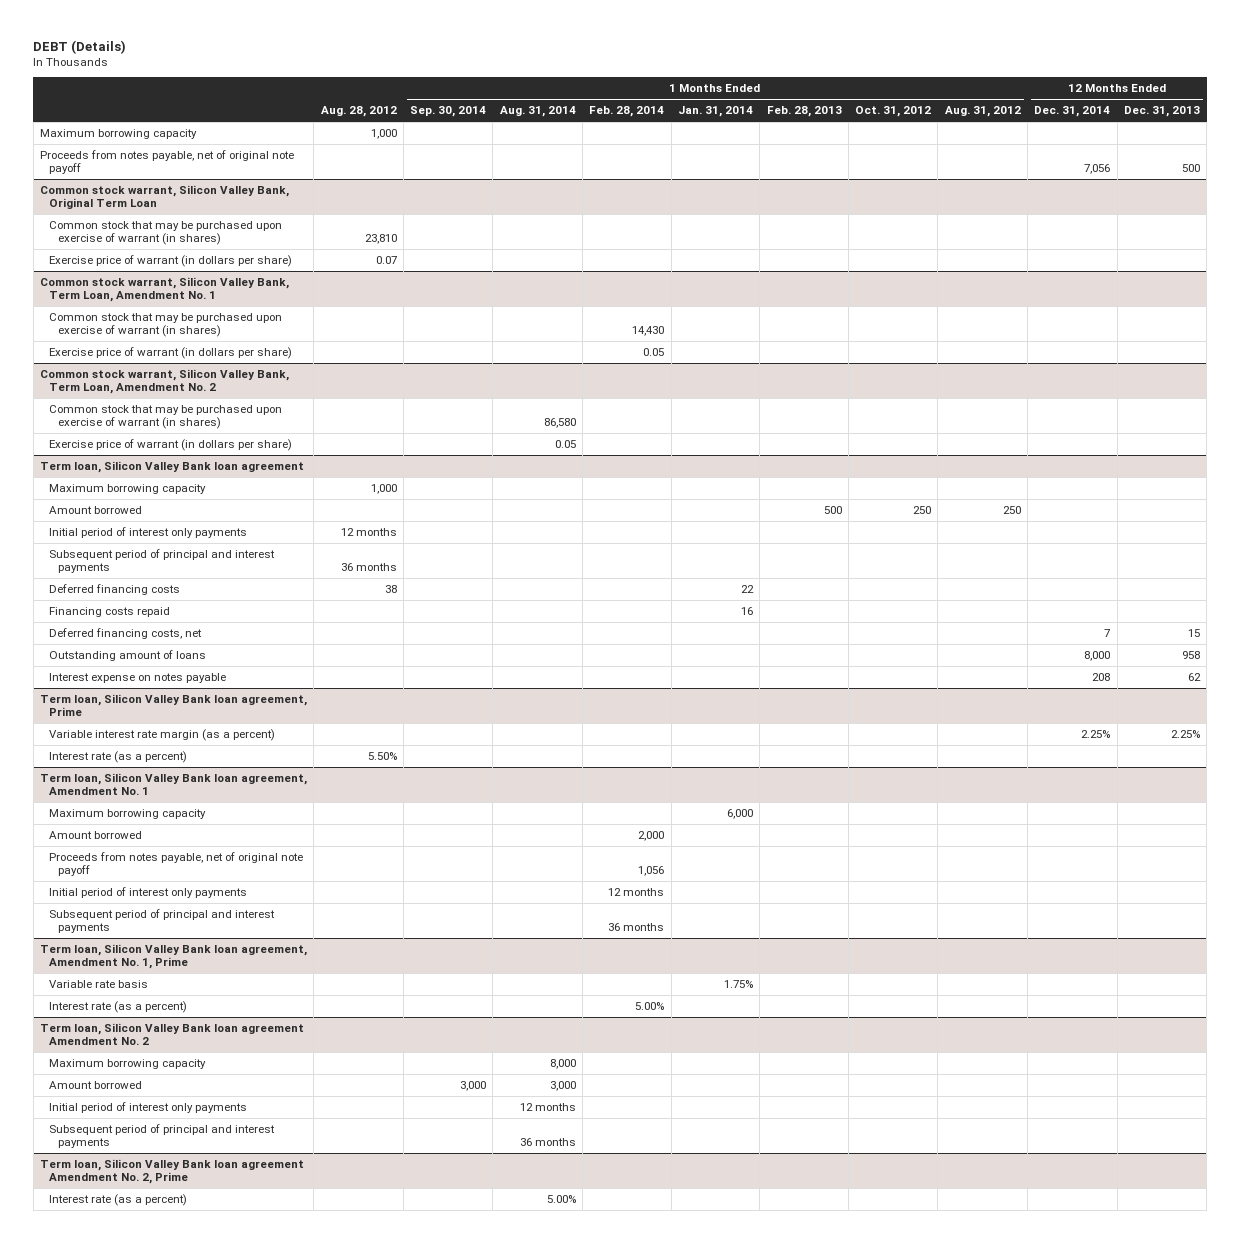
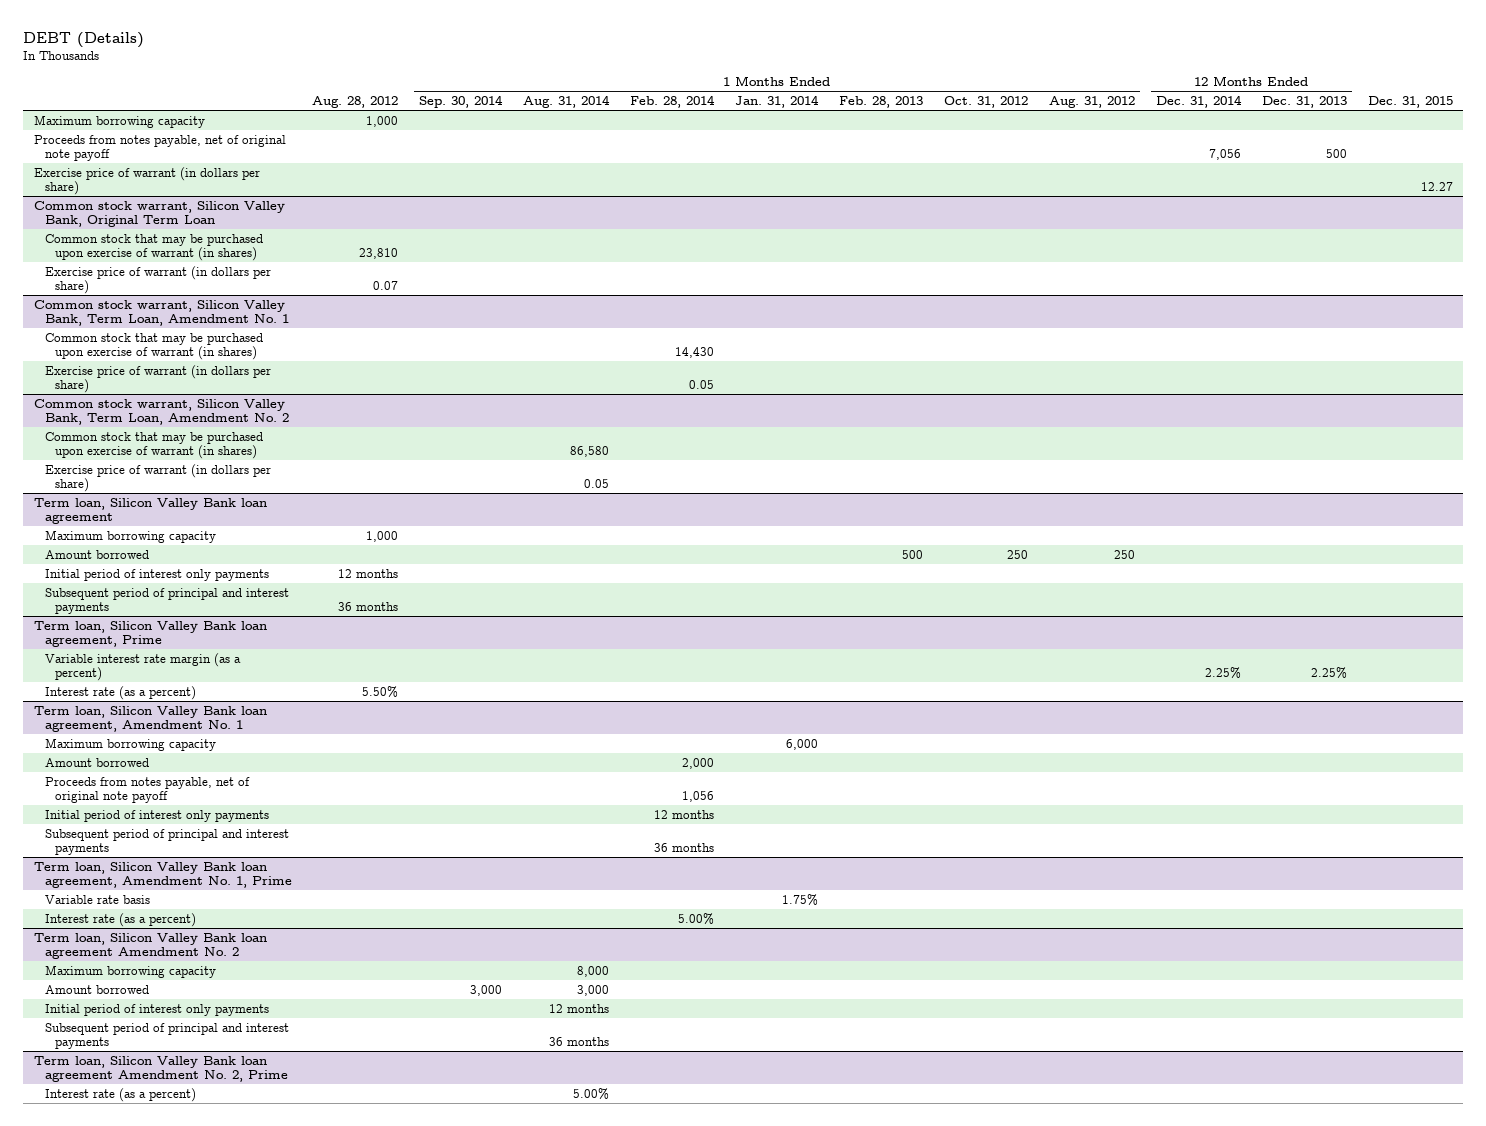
- | Aug. 28, 2012 | 1 Months Ended Sep. 30, 2014 | 1 Months Ended Aug. 31, 2014 | 1 Months Ended Feb. 28, 2014 | 1 Months Ended Jan. 31, 2014 | 1 Months Ended Feb. 28, 2013 | 1 Months Ended Oct. 31, 2012 | 1 Months Ended Aug. 31, 2012 | 12 Months Ended Dec. 31, 2014 | 12 Months Ended Dec. 31, 2013
+ | Aug. 28, 2012 | 1 Months Ended Sep. 30, 2014 | 1 Months Ended Aug. 31, 2014 | 1 Months Ended Feb. 28, 2014 | 1 Months Ended Jan. 31, 2014 | 1 Months Ended Feb. 28, 2013 | 1 Months Ended Oct. 31, 2012 | 1 Months Ended Aug. 31, 2012 | 12 Months Ended Dec. 31, 2014 | 12 Months Ended Dec. 31, 2013 | Dec. 31, 2015
+ Exercise price of warrant (in dollars per share) | | | | | | | | | | | 12.27
@ Term loan, Silicon Valley Bank loan agreement
- Deferred financing costs | 38 | | | | 22 | | | | |
- Financing costs repaid | | | | | 16 | | | | |
- Deferred financing costs, net | | | | | | | | | 7 | 15
- Outstanding amount of loans | | | | | | | | | 8,000 | 958
- Interest expense on notes payable | | | | | | | | | 208 | 62

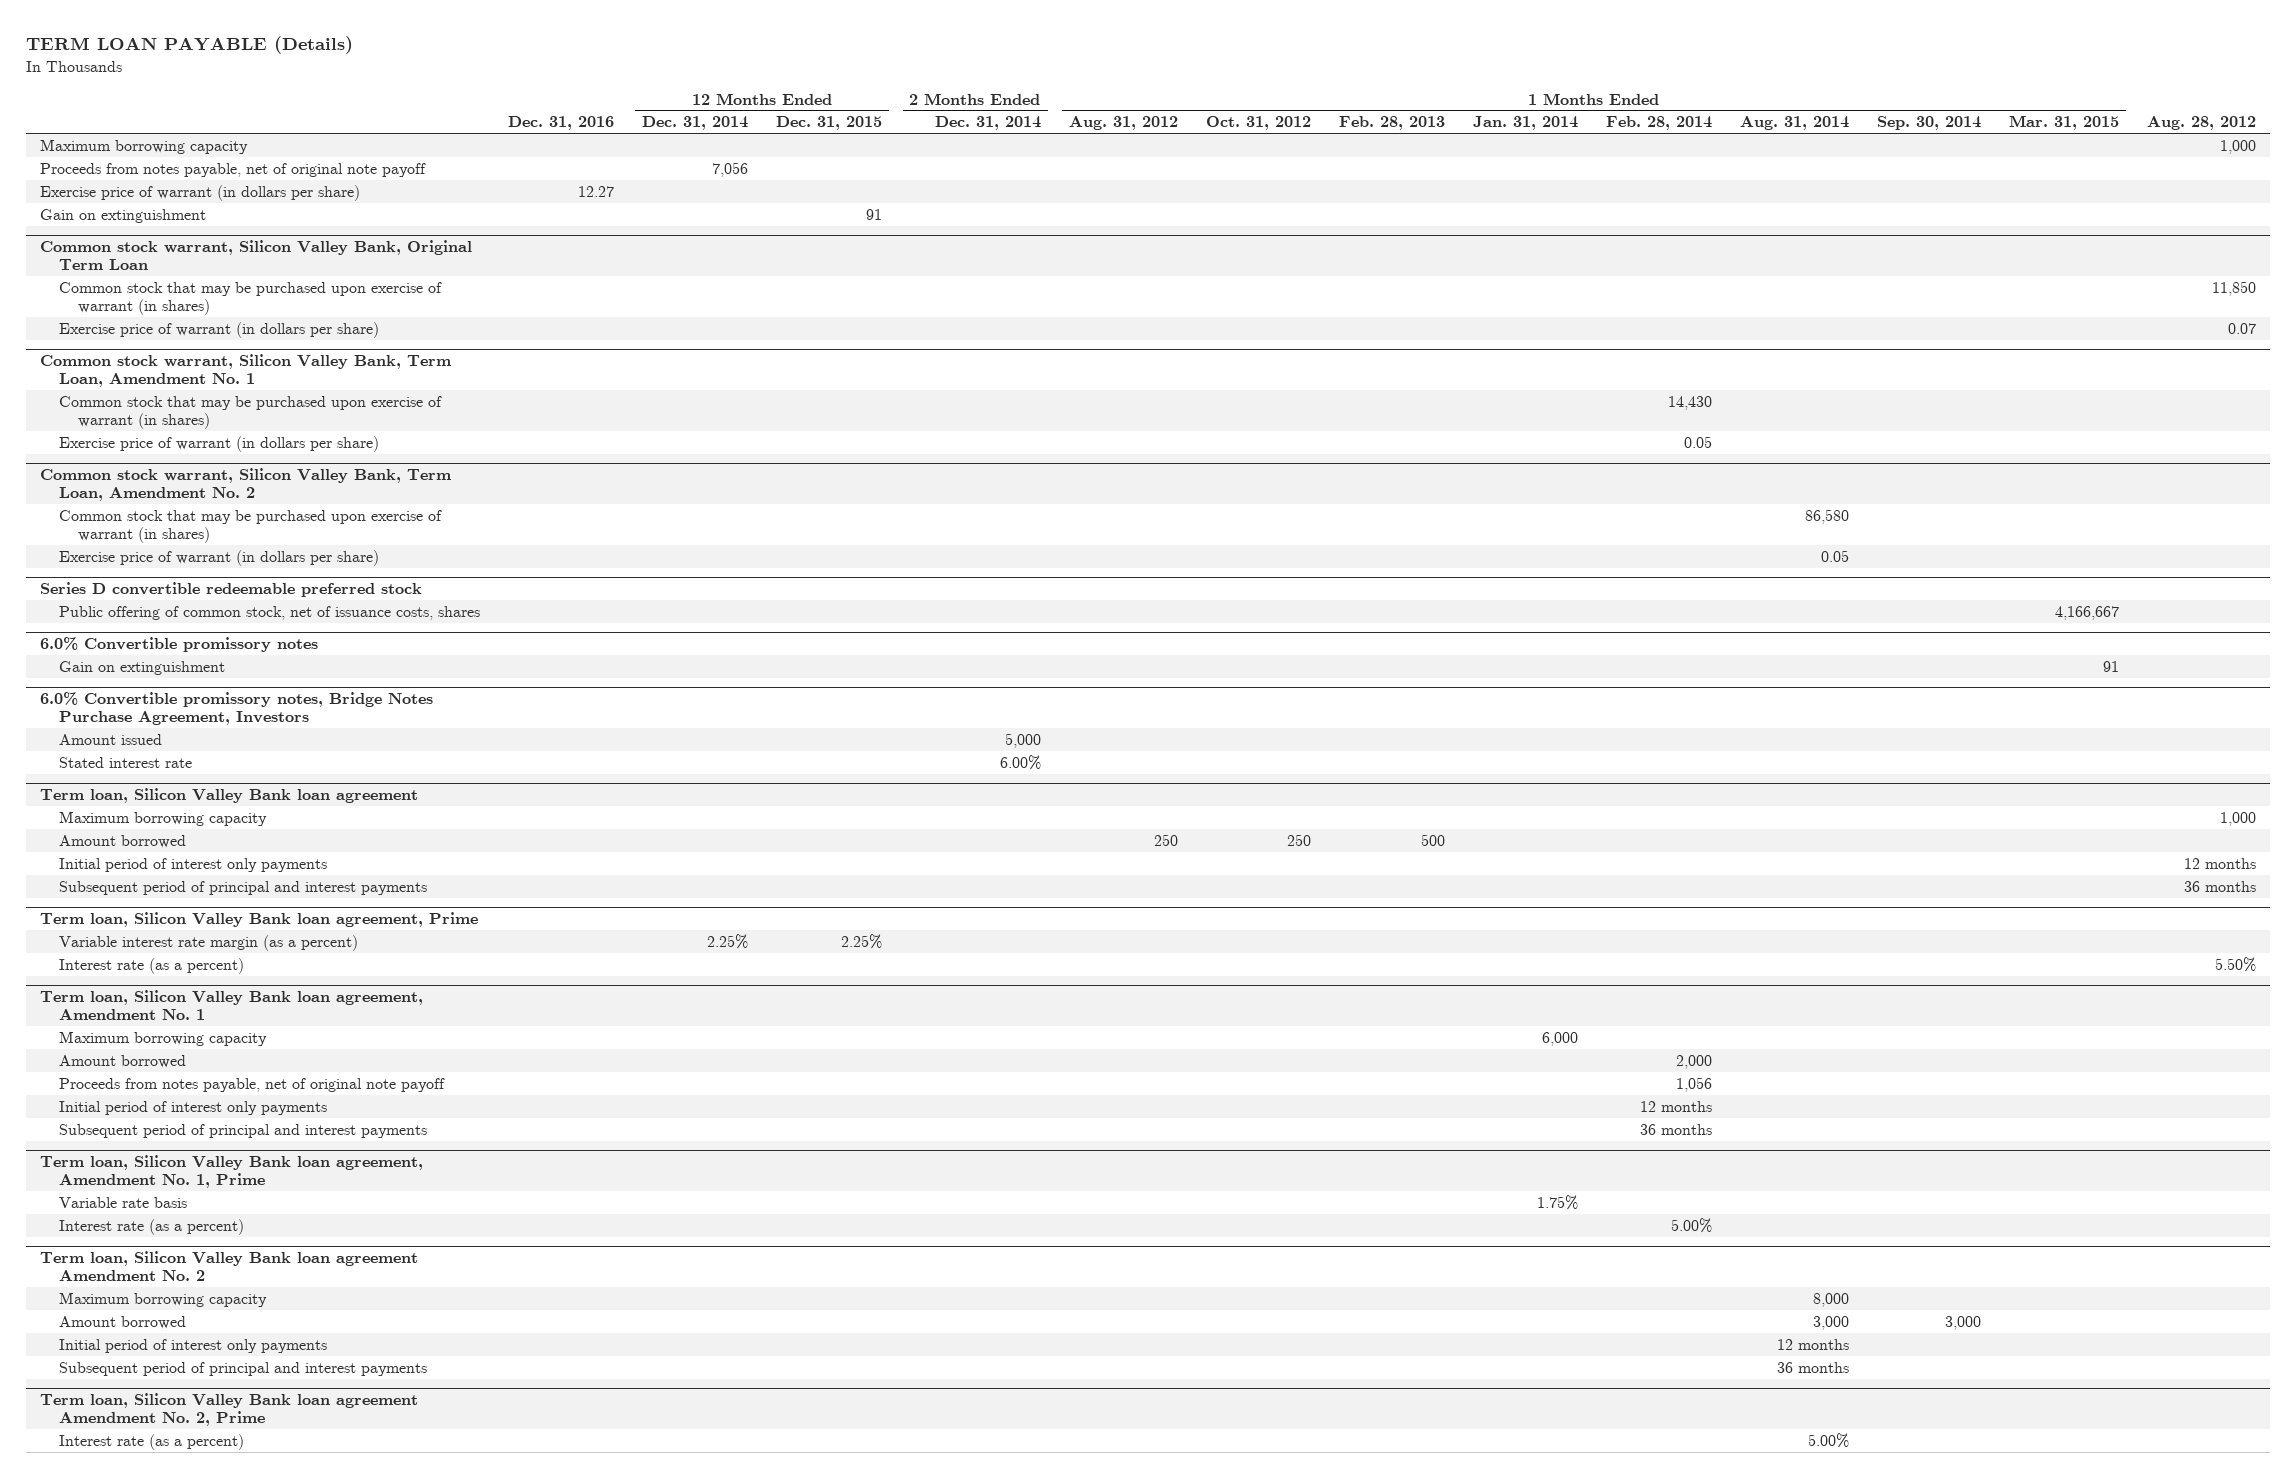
- DEBT (Details)
+ TERM LOAN PAYABLE (Details)
- | Aug. 28, 2012 | 1 Months Ended Sep. 30, 2014 | 1 Months Ended Aug. 31, 2014 | 1 Months Ended Feb. 28, 2014 | 1 Months Ended Jan. 31, 2014 | 1 Months Ended Feb. 28, 2013 | 1 Months Ended Oct. 31, 2012 | 1 Months Ended Aug. 31, 2012 | 12 Months Ended Dec. 31, 2014 | 12 Months Ended Dec. 31, 2013 | Dec. 31, 2015
+ | Dec. 31, 2016 | 12 Months Ended Dec. 31, 2014 | 12 Months Ended Dec. 31, 2015 | 2 Months Ended Dec. 31, 2014 | 1 Months Ended Aug. 31, 2012 | 1 Months Ended Oct. 31, 2012 | 1 Months Ended Feb. 28, 2013 | 1 Months Ended Jan. 31, 2014 | 1 Months Ended Feb. 28, 2014 | 1 Months Ended Aug. 31, 2014 | 1 Months Ended Sep. 30, 2014 | 1 Months Ended Mar. 31, 2015 | Aug. 28, 2012
+ Gain on extinguishment | | | 91 | | | | | | | | | |
@ Common stock warrant, Silicon Valley Bank, Original Term Loan
- Common stock that may be purchased upon exercise of warrant (in shares) | 23,810 | | | | | | | | | |
+ Common stock that may be purchased upon exercise of warrant (in shares) | | | | | | | | | | | | | 11,850
+ Series D convertible redeemable preferred stock
+ Public offering of common stock, net of issuance costs, shares | | | | | | | | | | | | 4,166,667 |
+ 6.0% Convertible promissory notes
+ Gain on extinguishment | | | | | | | | | | | | 91 |
+ 6.0% Convertible promissory notes, Bridge Notes Purchase Agreement, Investors
+ Amount issued | | | | 5,000 | | | | | | | | |
+ Stated interest rate | | | | 6.00% | | | | | | | | |

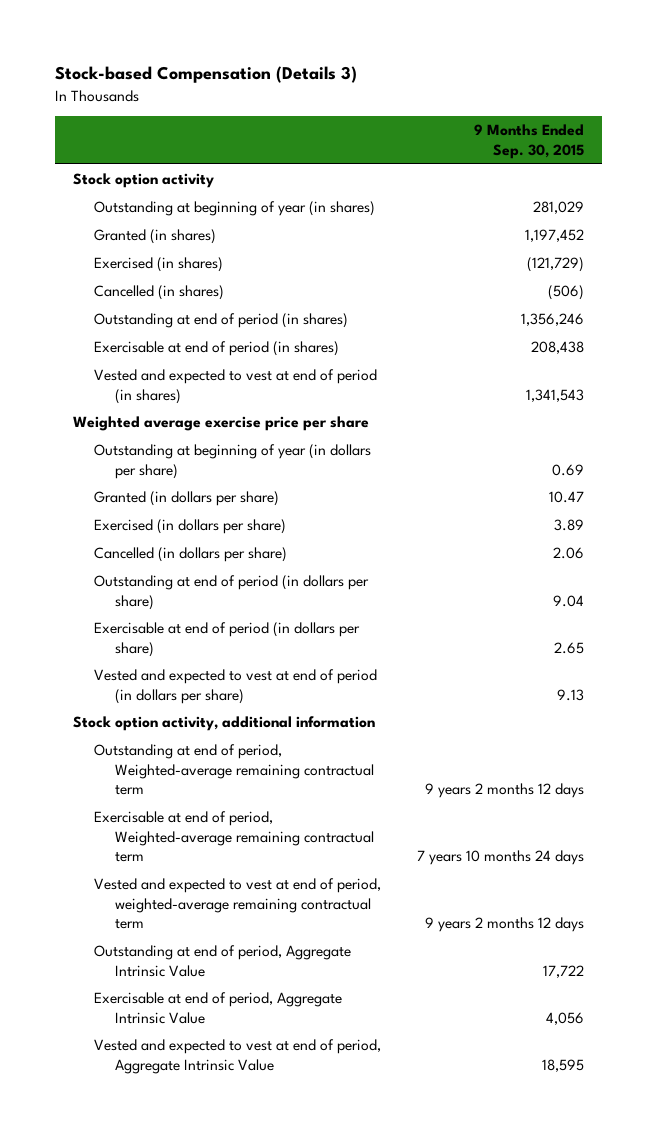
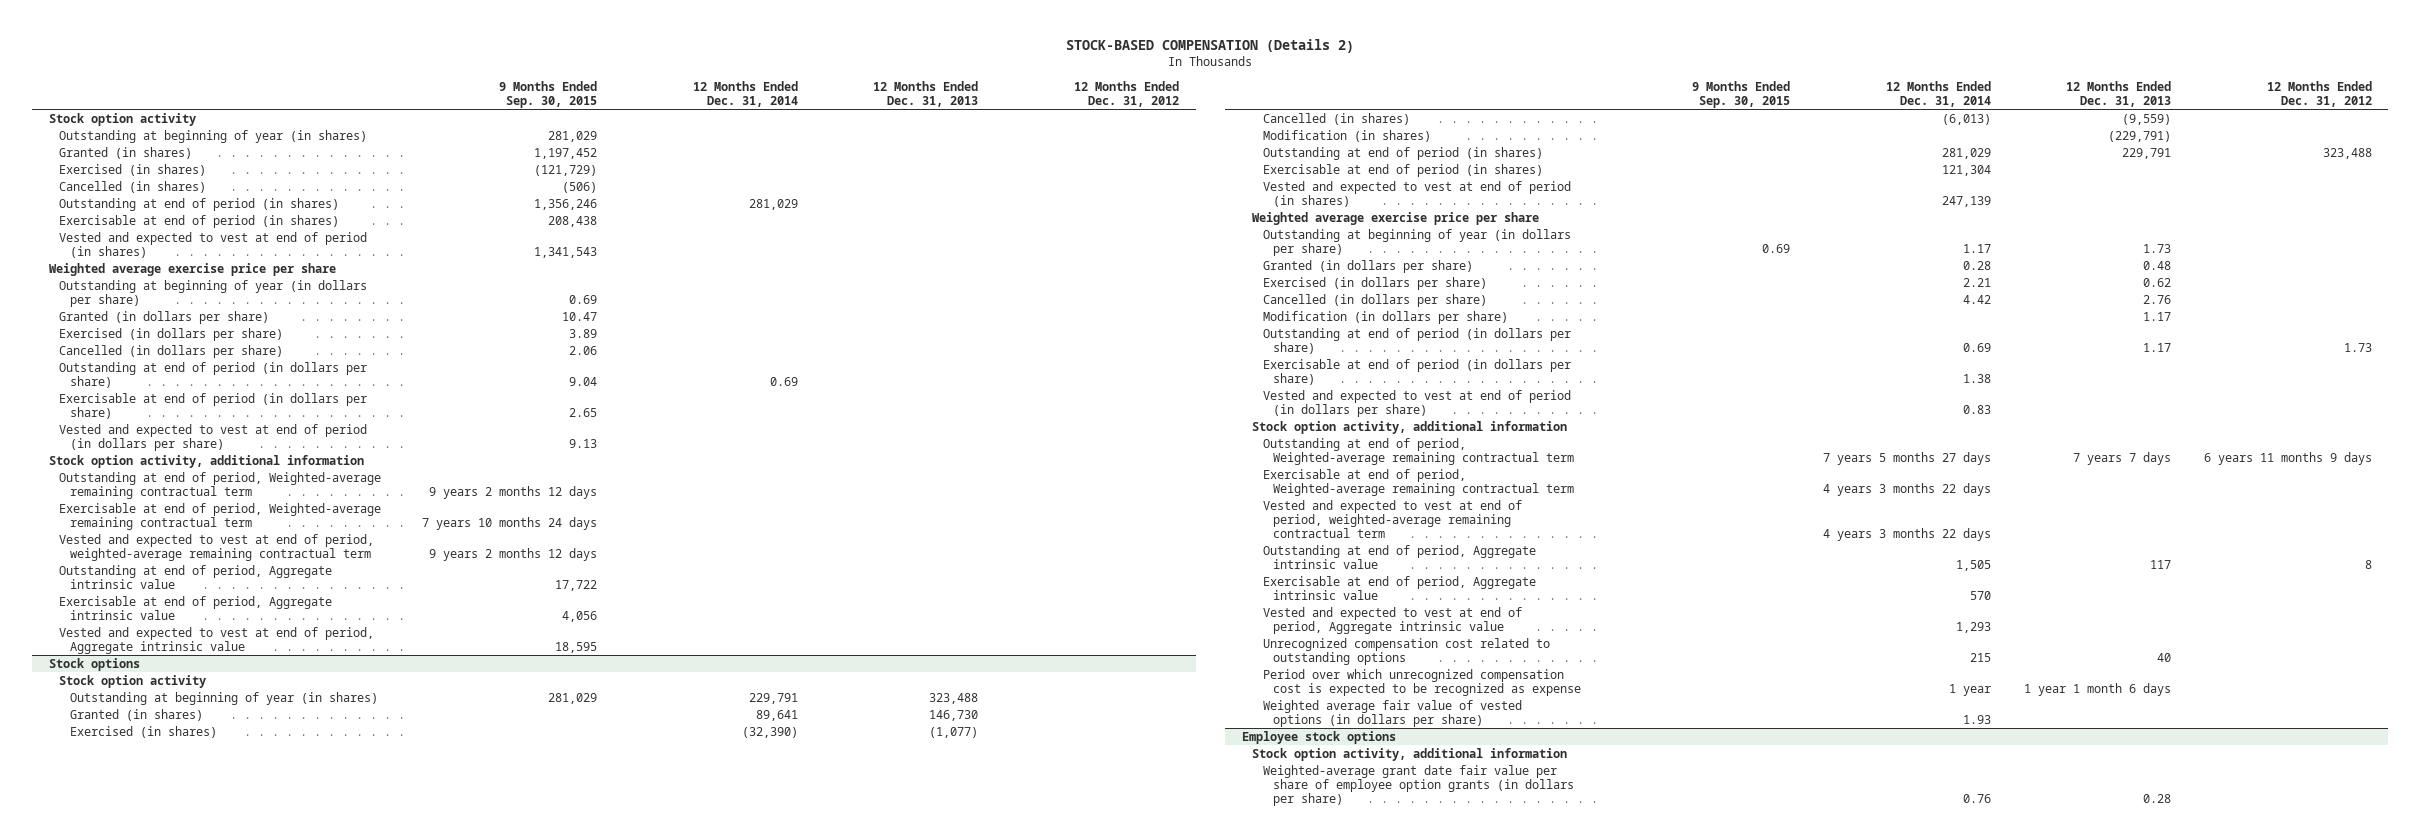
- Stock-based Compensation (Details 3)
+ STOCK-BASED COMPENSATION (Details 2)
- | 9 Months Ended Sep. 30, 2015
+ | 9 Months Ended Sep. 30, 2015 | 12 Months Ended Dec. 31, 2014 | 12 Months Ended Dec. 31, 2013 | 12 Months Ended Dec. 31, 2012
- Outstanding at end of period, Aggregate Intrinsic Value | 17,722
- Exercisable at end of period, Aggregate Intrinsic Value | 4,056
- Vested and expected to vest at end of period, Aggregate Intrinsic Value | 18,595
+ Outstanding at end of period, Aggregate intrinsic value | 17,722 | | |
+ Exercisable at end of period, Aggregate intrinsic value | 4,056 | | |
+ Vested and expected to vest at end of period, Aggregate intrinsic value | 18,595 | | |
+ Stock options
+ Stock option activity
+ Outstanding at beginning of year (in shares) | 281,029 | 229,791 | 323,488 |
+ Granted (in shares) | | 89,641 | 146,730 |
+ Exercised (in shares) | | (32,390) | (1,077) |
+ Cancelled (in shares) | | (6,013) | (9,559) |
+ Modification (in shares) | | | (229,791) |
+ Outstanding at end of period (in shares) | | 281,029 | 229,791 | 323,488
+ Exercisable at end of period (in shares) | | 121,304 | |
+ Vested and expected to vest at end of period (in shares) | | 247,139 | |
+ Weighted average exercise price per share
+ Outstanding at beginning of year (in dollars per share) | 0.69 | 1.17 | 1.73 |
+ Granted (in dollars per share) | | 0.28 | 0.48 |
+ Exercised (in dollars per share) | | 2.21 | 0.62 |
+ Cancelled (in dollars per share) | | 4.42 | 2.76 |
+ Modification (in dollars per share) | | | 1.17 |
+ Outstanding at end of period (in dollars per share) | | 0.69 | 1.17 | 1.73
+ Exercisable at end of period (in dollars per share) | | 1.38 | |
+ Vested and expected to vest at end of period (in dollars per share) | | 0.83 | |
+ Stock option activity, additional information
+ Outstanding at end of period, Weighted-average remaining contractual term | | 7 years 5 months 27 days | 7 years 7 days | 6 years 11 months 9 days
+ Exercisable at end of period, Weighted-average remaining contractual term | | 4 years 3 months 22 days | |
+ Vested and expected to vest at end of period, weighted-average remaining contractual term | | 4 years 3 months 22 days | |
+ Outstanding at end of period, Aggregate intrinsic value | | 1,505 | 117 | 8
+ Exercisable at end of period, Aggregate intrinsic value | | 570 | |
+ Vested and expected to vest at end of period, Aggregate intrinsic value | | 1,293 | |
+ Unrecognized compensation cost related to outstanding options | | 215 | 40 |
+ Period over which unrecognized compensation cost is expected to be recognized as expense | | 1 year | 1 year 1 month 6 days |
+ Weighted average fair value of vested options (in dollars per share) | | 1.93 | |
+ Employee stock options
+ Stock option activity, additional information
+ Weighted-average grant date fair value per share of employee option grants (in dollars per share) | | 0.76 | 0.28 |

